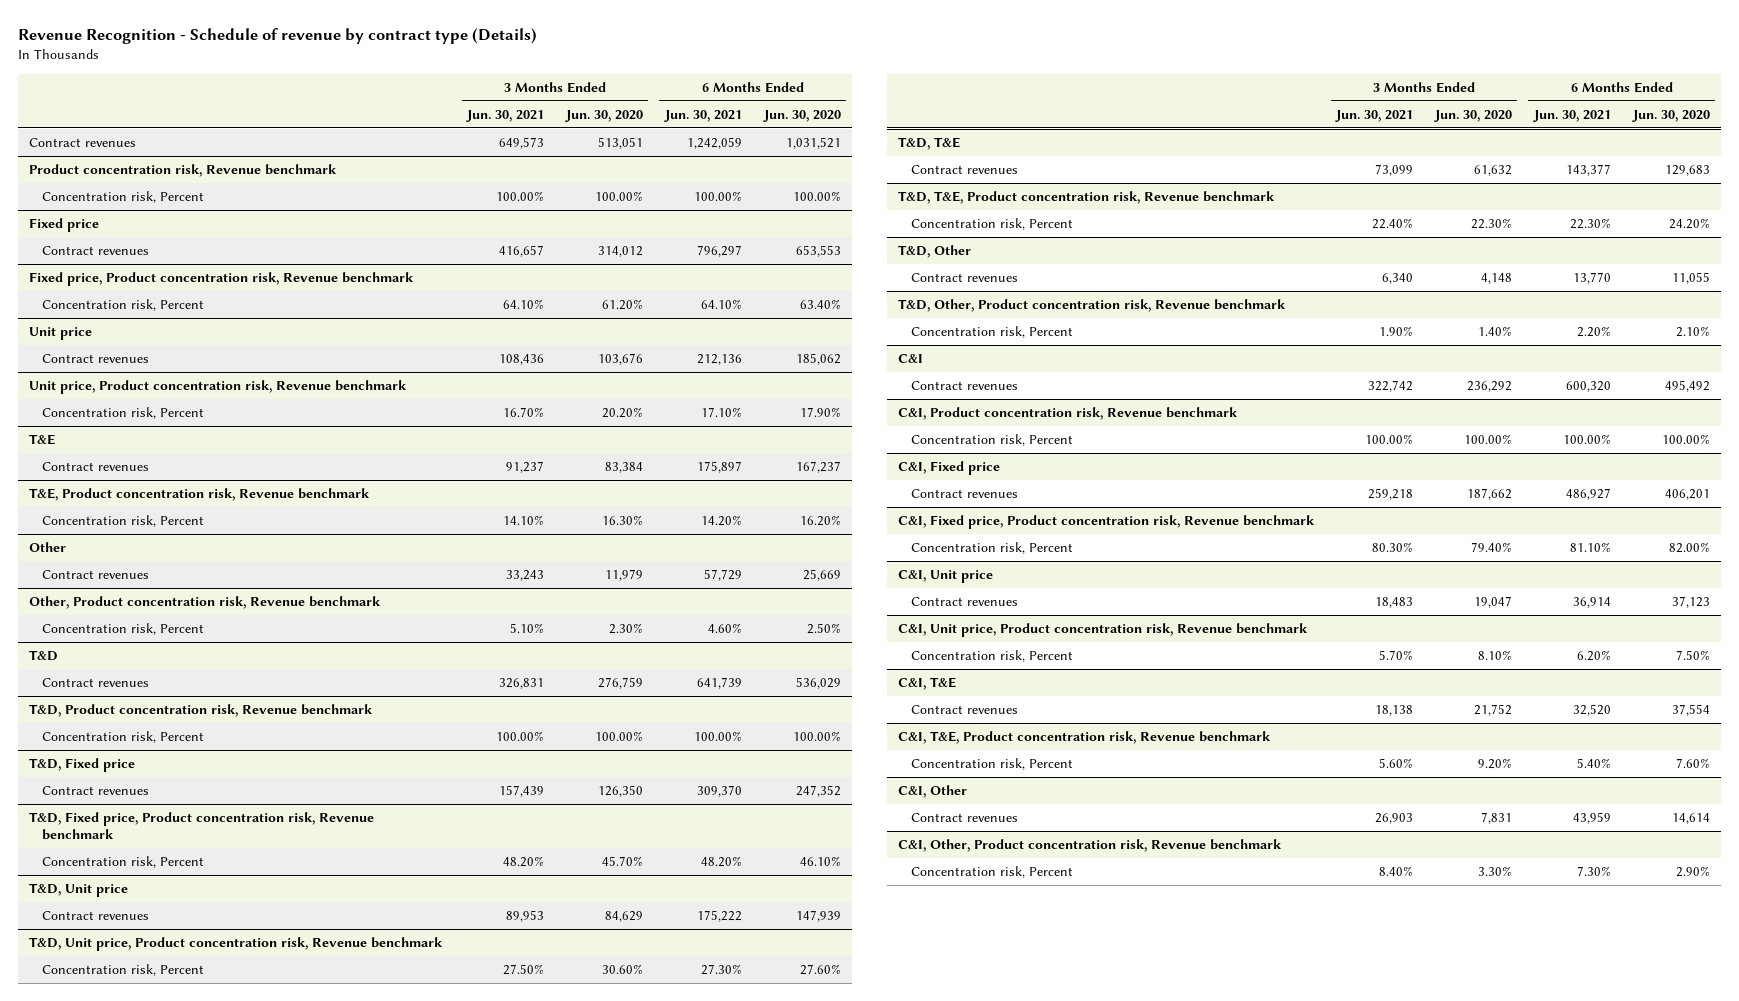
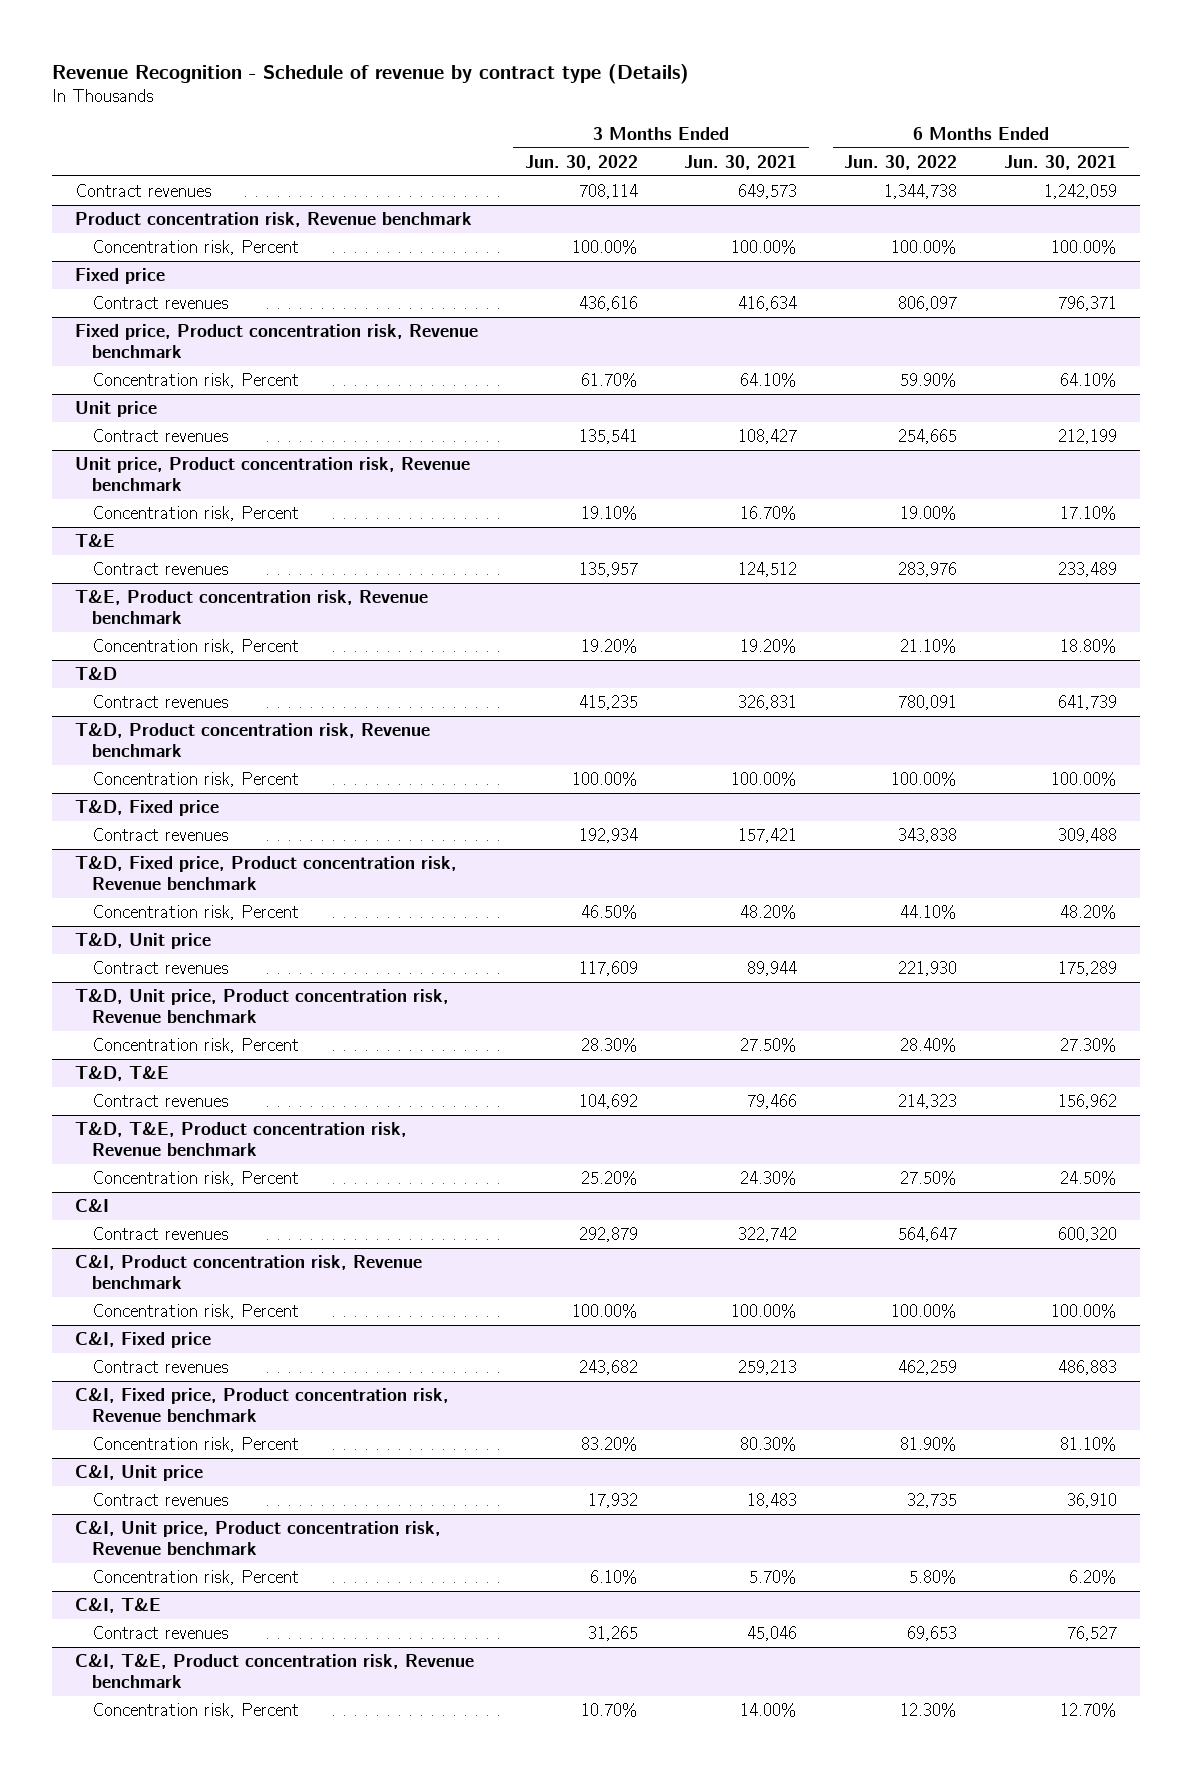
- | 3 Months Ended Jun. 30, 2021 | 3 Months Ended Jun. 30, 2020 | 6 Months Ended Jun. 30, 2021 | 6 Months Ended Jun. 30, 2020
+ | 3 Months Ended Jun. 30, 2022 | 3 Months Ended Jun. 30, 2021 | 6 Months Ended Jun. 30, 2022 | 6 Months Ended Jun. 30, 2021
@ Fixed price
- Contract revenues | 416,657 | 314,012 | 796,297 | 653,553
+ Contract revenues | 436,616 | 416,634 | 806,097 | 796,371
@ Unit price
- Contract revenues | 108,436 | 103,676 | 212,136 | 185,062
+ Contract revenues | 135,541 | 108,427 | 254,665 | 212,199
@ T&E
- Contract revenues | 91,237 | 83,384 | 175,897 | 167,237
+ Contract revenues | 135,957 | 124,512 | 283,976 | 233,489
@ T&E, Product concentration risk, Revenue benchmark
- Concentration risk, Percent | 14.10% | 16.30% | 14.20% | 16.20%
- Other
- Contract revenues | 33,243 | 11,979 | 57,729 | 25,669
- Other, Product concentration risk, Revenue benchmark
- Concentration risk, Percent | 5.10% | 2.30% | 4.60% | 2.50%
@ T&E, Product concentration risk, Revenue benchmark
+ Concentration risk, Percent | 19.20% | 19.20% | 21.10% | 18.80%
@ T&D, Fixed price
- Contract revenues | 157,439 | 126,350 | 309,370 | 247,352
+ Contract revenues | 192,934 | 157,421 | 343,838 | 309,488
@ T&D, Unit price
- Contract revenues | 89,953 | 84,629 | 175,222 | 147,939
+ Contract revenues | 117,609 | 89,944 | 221,930 | 175,289
@ T&D, T&E
- Contract revenues | 73,099 | 61,632 | 143,377 | 129,683
+ Contract revenues | 104,692 | 79,466 | 214,323 | 156,962
@ T&D, T&E, Product concentration risk, Revenue benchmark
- Concentration risk, Percent | 22.40% | 22.30% | 22.30% | 24.20%
- T&D, Other
- Contract revenues | 6,340 | 4,148 | 13,770 | 11,055
- T&D, Other, Product concentration risk, Revenue benchmark
- Concentration risk, Percent | 1.90% | 1.40% | 2.20% | 2.10%
@ T&D, T&E, Product concentration risk, Revenue benchmark
+ Concentration risk, Percent | 25.20% | 24.30% | 27.50% | 24.50%
@ C&I, Fixed price
- Contract revenues | 259,218 | 187,662 | 486,927 | 406,201
+ Contract revenues | 243,682 | 259,213 | 462,259 | 486,883
@ C&I, Unit price
- Contract revenues | 18,483 | 19,047 | 36,914 | 37,123
+ Contract revenues | 17,932 | 18,483 | 32,735 | 36,910
@ C&I, T&E
- Contract revenues | 18,138 | 21,752 | 32,520 | 37,554
+ Contract revenues | 31,265 | 45,046 | 69,653 | 76,527
@ C&I, T&E, Product concentration risk, Revenue benchmark
- Concentration risk, Percent | 5.60% | 9.20% | 5.40% | 7.60%
- C&I, Other
- Contract revenues | 26,903 | 7,831 | 43,959 | 14,614
- C&I, Other, Product concentration risk, Revenue benchmark
- Concentration risk, Percent | 8.40% | 3.30% | 7.30% | 2.90%
@ C&I, T&E, Product concentration risk, Revenue benchmark
+ Concentration risk, Percent | 10.70% | 14.00% | 12.30% | 12.70%

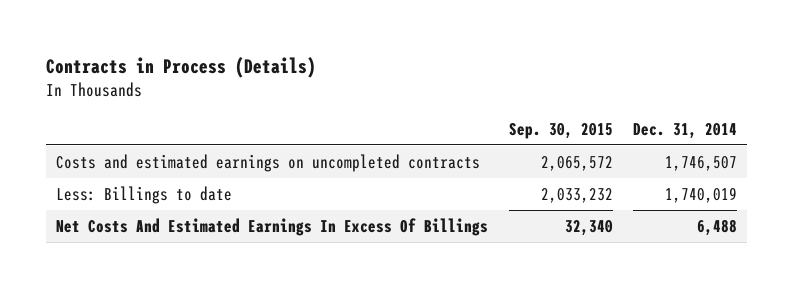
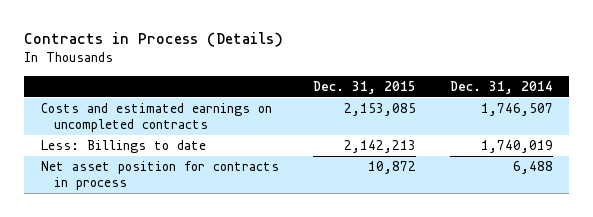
- | Sep. 30, 2015 | Dec. 31, 2014
+ | Dec. 31, 2015 | Dec. 31, 2014
- Net Costs And Estimated Earnings In Excess Of Billings | 32,340 | 6,488
+ Net asset position for contracts in process | 10,872 | 6,488

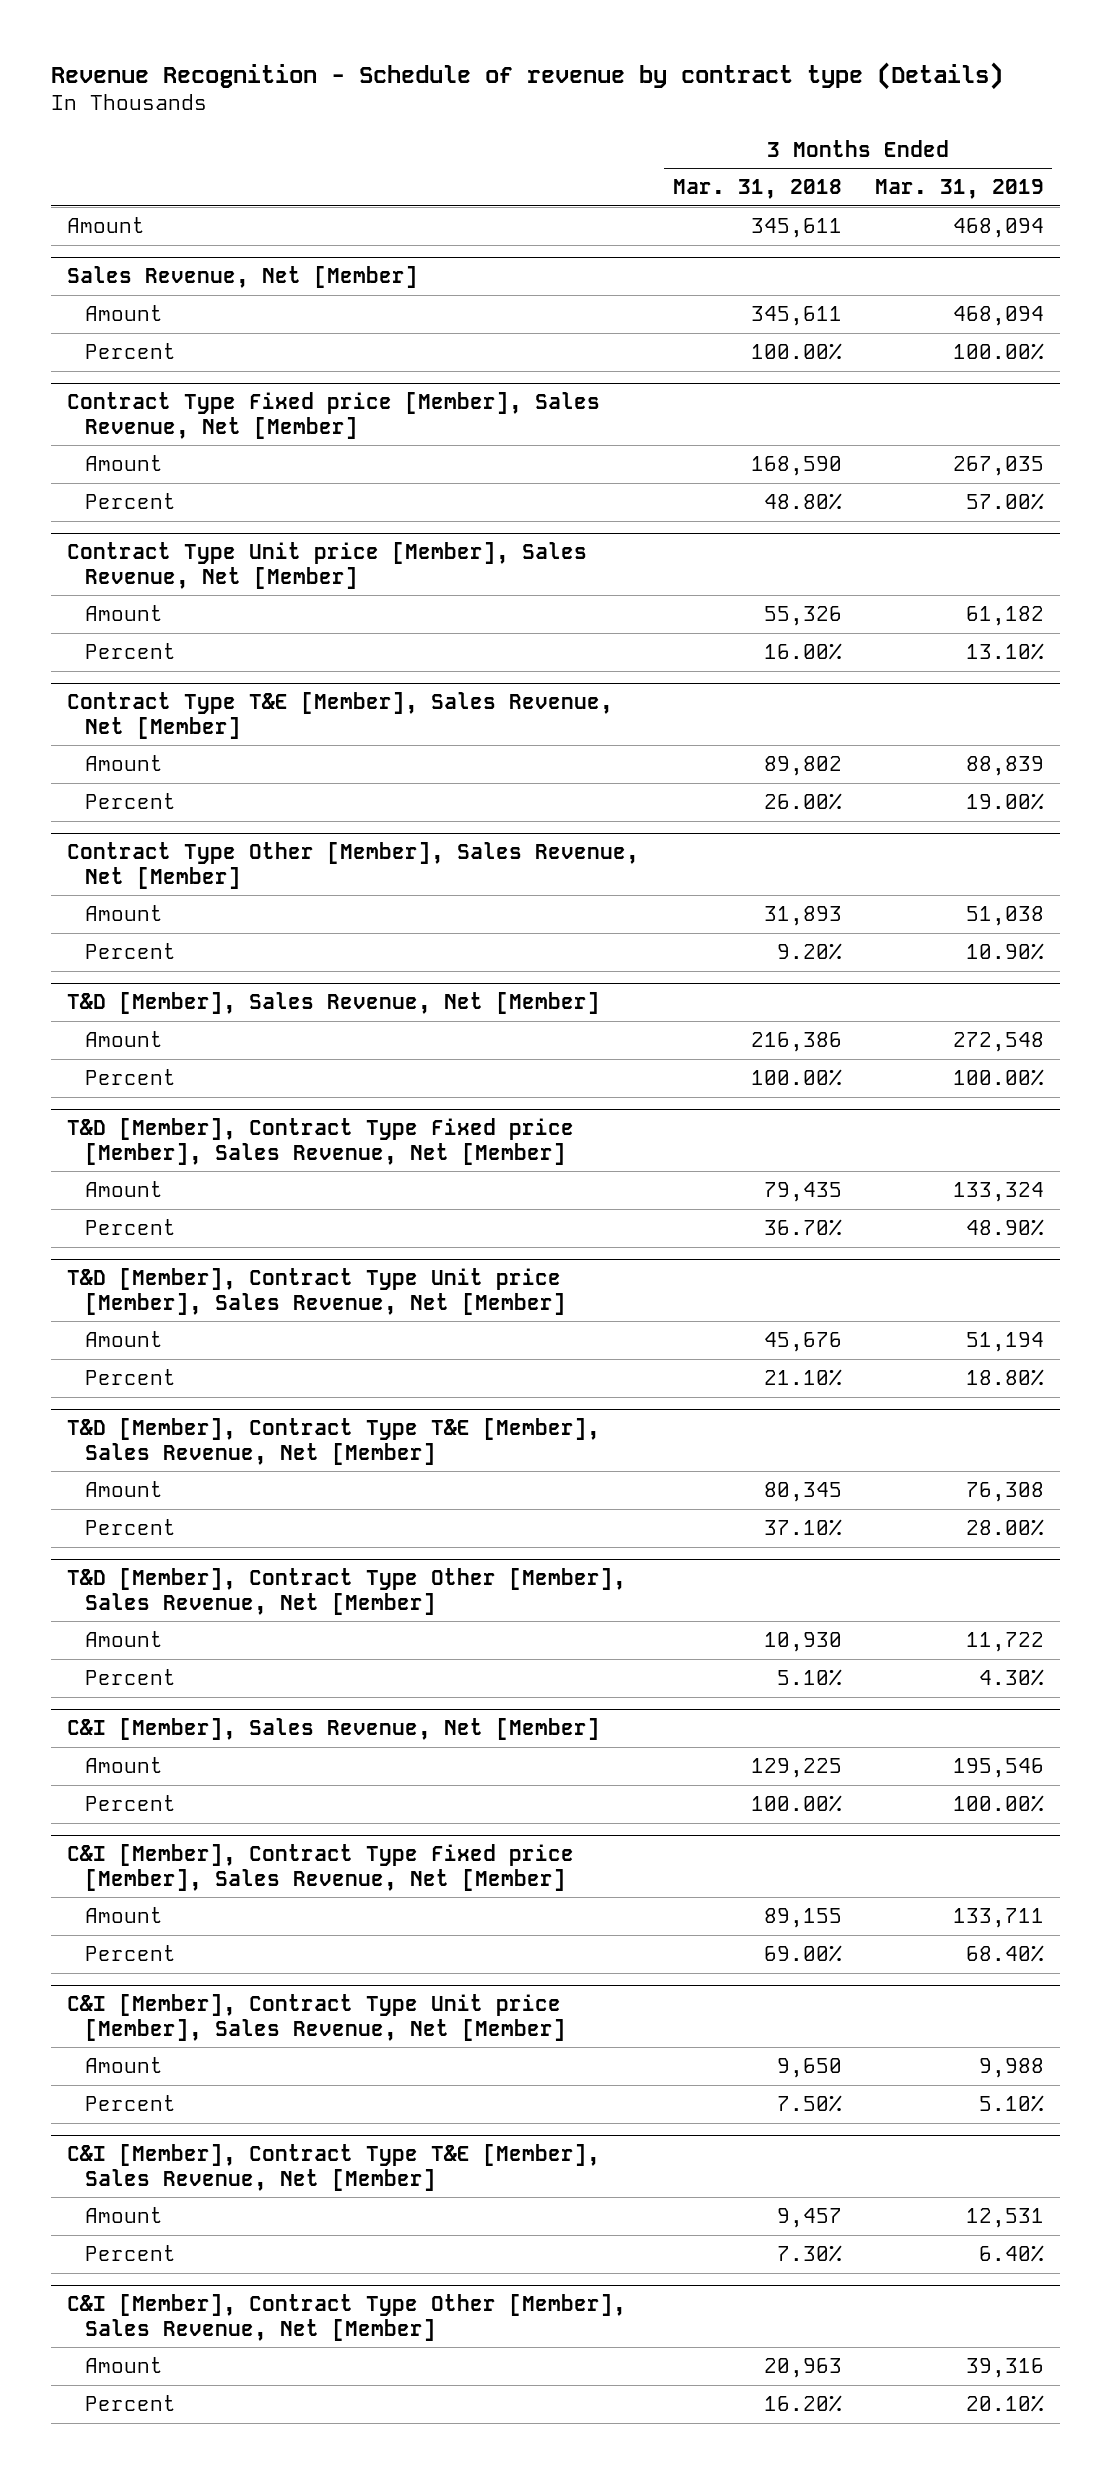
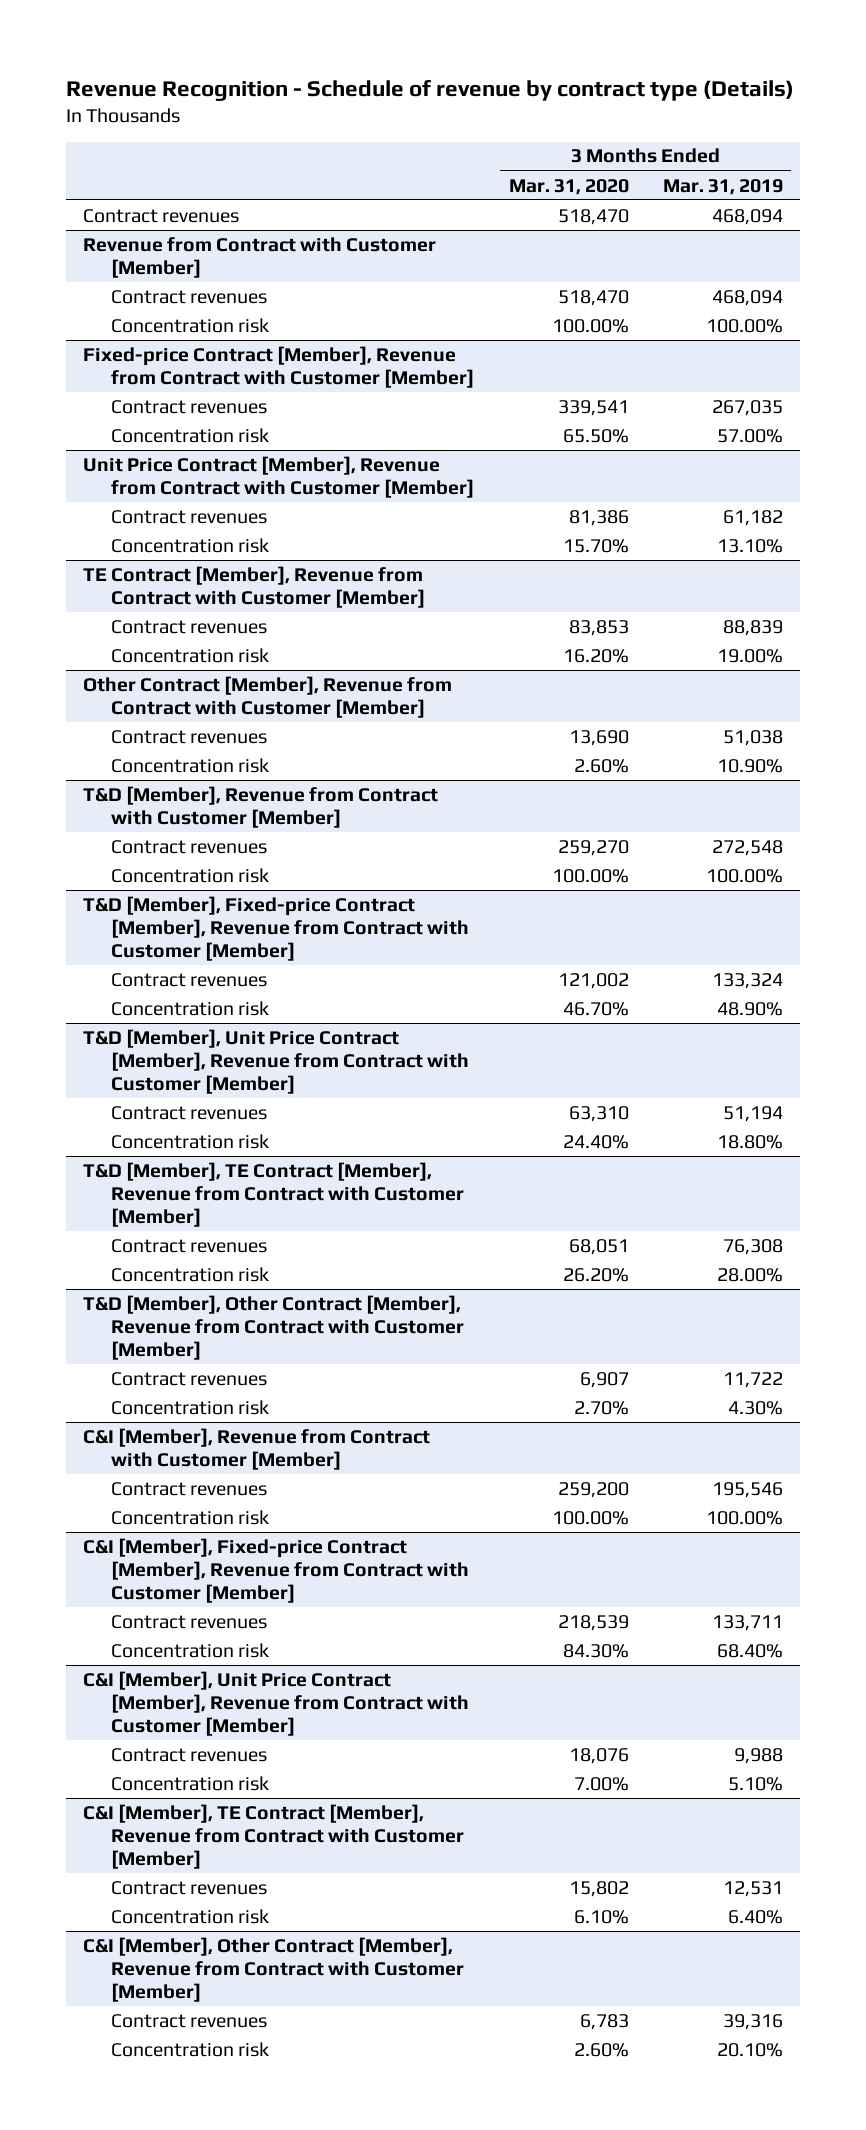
- | 3 Months Ended Mar. 31, 2018 | 3 Months Ended Mar. 31, 2019
+ | 3 Months Ended Mar. 31, 2020 | 3 Months Ended Mar. 31, 2019
- Amount | 345,611 | 468,094
- Sales Revenue, Net [Member]
- Amount | 345,611 | 468,094
- Percent | 100.00% | 100.00%
- Contract Type Fixed price [Member], Sales Revenue, Net [Member]
- Amount | 168,590 | 267,035
- Percent | 48.80% | 57.00%
- Contract Type Unit price [Member], Sales Revenue, Net [Member]
- Amount | 55,326 | 61,182
- Percent | 16.00% | 13.10%
- Contract Type T&E [Member], Sales Revenue, Net [Member]
- Amount | 89,802 | 88,839
- Percent | 26.00% | 19.00%
- Contract Type Other [Member], Sales Revenue, Net [Member]
- Amount | 31,893 | 51,038
- Percent | 9.20% | 10.90%
- T&D [Member], Sales Revenue, Net [Member]
- Amount | 216,386 | 272,548
- Percent | 100.00% | 100.00%
- T&D [Member], Contract Type Fixed price [Member], Sales Revenue, Net [Member]
- Amount | 79,435 | 133,324
- Percent | 36.70% | 48.90%
- T&D [Member], Contract Type Unit price [Member], Sales Revenue, Net [Member]
- Amount | 45,676 | 51,194
- Percent | 21.10% | 18.80%
- T&D [Member], Contract Type T&E [Member], Sales Revenue, Net [Member]
- Amount | 80,345 | 76,308
- Percent | 37.10% | 28.00%
- T&D [Member], Contract Type Other [Member], Sales Revenue, Net [Member]
- Amount | 10,930 | 11,722
- Percent | 5.10% | 4.30%
- C&I [Member], Sales Revenue, Net [Member]
- Amount | 129,225 | 195,546
- Percent | 100.00% | 100.00%
- C&I [Member], Contract Type Fixed price [Member], Sales Revenue, Net [Member]
- Amount | 89,155 | 133,711
- Percent | 69.00% | 68.40%
- C&I [Member], Contract Type Unit price [Member], Sales Revenue, Net [Member]
- Amount | 9,650 | 9,988
- Percent | 7.50% | 5.10%
- C&I [Member], Contract Type T&E [Member], Sales Revenue, Net [Member]
- Amount | 9,457 | 12,531
- Percent | 7.30% | 6.40%
- C&I [Member], Contract Type Other [Member], Sales Revenue, Net [Member]
- Amount | 20,963 | 39,316
- Percent | 16.20% | 20.10%
+ Contract revenues | 518,470 | 468,094
+ Revenue from Contract with Customer [Member]
+ Contract revenues | 518,470 | 468,094
+ Concentration risk | 100.00% | 100.00%
+ Fixed-price Contract [Member], Revenue from Contract with Customer [Member]
+ Contract revenues | 339,541 | 267,035
+ Concentration risk | 65.50% | 57.00%
+ Unit Price Contract [Member], Revenue from Contract with Customer [Member]
+ Contract revenues | 81,386 | 61,182
+ Concentration risk | 15.70% | 13.10%
+ TE Contract [Member], Revenue from Contract with Customer [Member]
+ Contract revenues | 83,853 | 88,839
+ Concentration risk | 16.20% | 19.00%
+ Other Contract [Member], Revenue from Contract with Customer [Member]
+ Contract revenues | 13,690 | 51,038
+ Concentration risk | 2.60% | 10.90%
+ T&D [Member], Revenue from Contract with Customer [Member]
+ Contract revenues | 259,270 | 272,548
+ Concentration risk | 100.00% | 100.00%
+ T&D [Member], Fixed-price Contract [Member], Revenue from Contract with Customer [Member]
+ Contract revenues | 121,002 | 133,324
+ Concentration risk | 46.70% | 48.90%
+ T&D [Member], Unit Price Contract [Member], Revenue from Contract with Customer [Member]
+ Contract revenues | 63,310 | 51,194
+ Concentration risk | 24.40% | 18.80%
+ T&D [Member], TE Contract [Member], Revenue from Contract with Customer [Member]
+ Contract revenues | 68,051 | 76,308
+ Concentration risk | 26.20% | 28.00%
+ T&D [Member], Other Contract [Member], Revenue from Contract with Customer [Member]
+ Contract revenues | 6,907 | 11,722
+ Concentration risk | 2.70% | 4.30%
+ C&I [Member], Revenue from Contract with Customer [Member]
+ Contract revenues | 259,200 | 195,546
+ Concentration risk | 100.00% | 100.00%
+ C&I [Member], Fixed-price Contract [Member], Revenue from Contract with Customer [Member]
+ Contract revenues | 218,539 | 133,711
+ Concentration risk | 84.30% | 68.40%
+ C&I [Member], Unit Price Contract [Member], Revenue from Contract with Customer [Member]
+ Contract revenues | 18,076 | 9,988
+ Concentration risk | 7.00% | 5.10%
+ C&I [Member], TE Contract [Member], Revenue from Contract with Customer [Member]
+ Contract revenues | 15,802 | 12,531
+ Concentration risk | 6.10% | 6.40%
+ C&I [Member], Other Contract [Member], Revenue from Contract with Customer [Member]
+ Contract revenues | 6,783 | 39,316
+ Concentration risk | 2.60% | 20.10%

